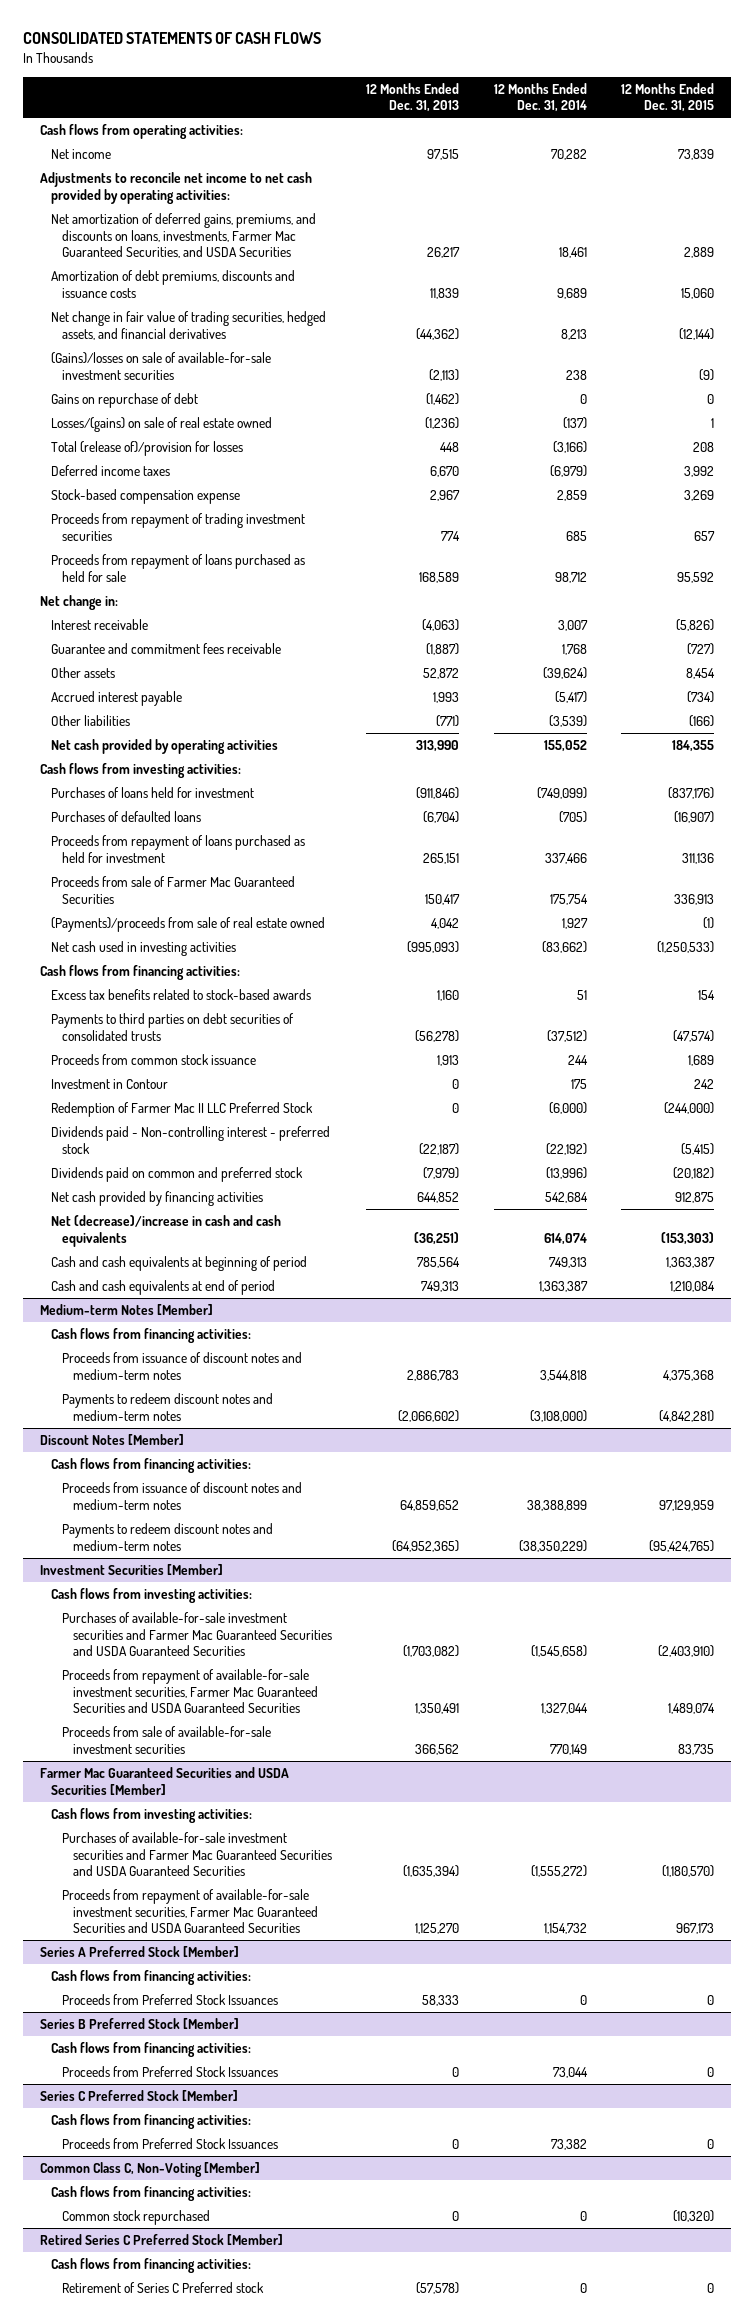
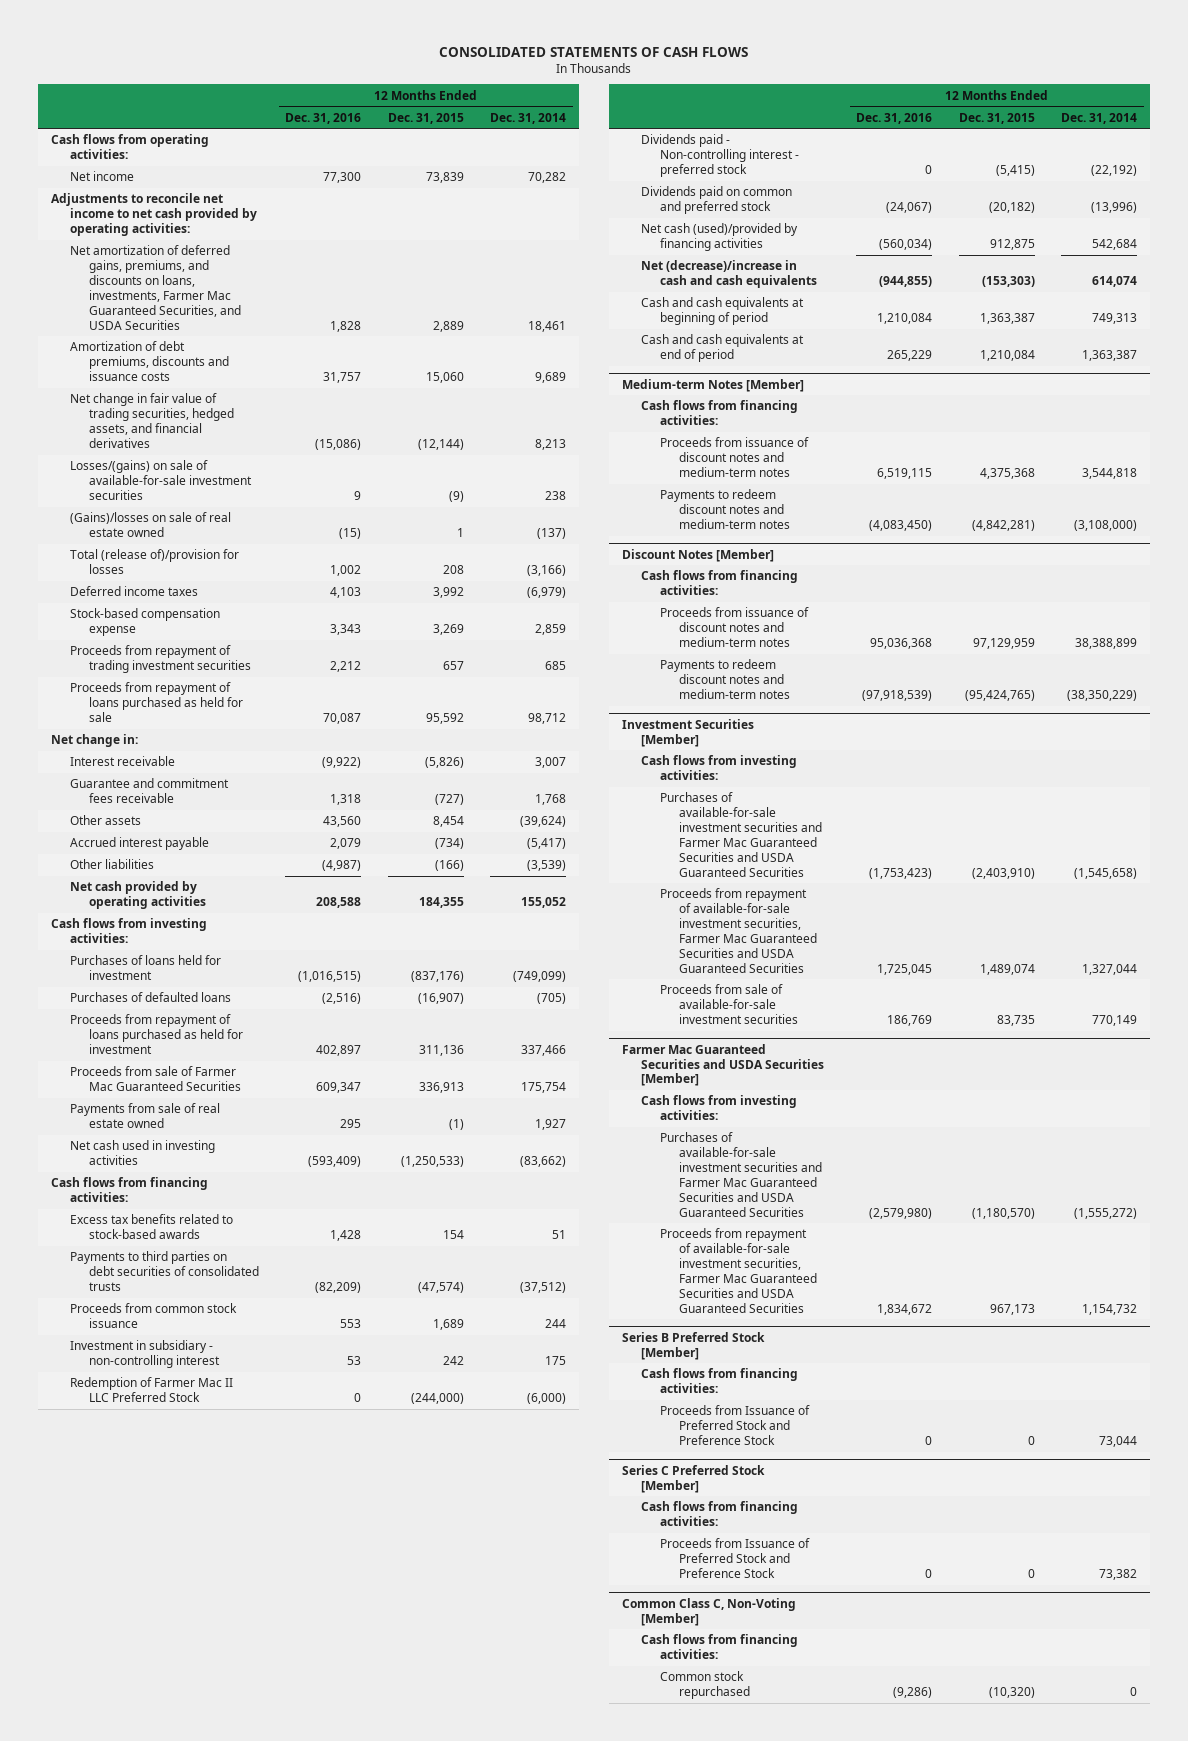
- | 12 Months Ended Dec. 31, 2013 | 12 Months Ended Dec. 31, 2014 | 12 Months Ended Dec. 31, 2015
+ | 12 Months Ended Dec. 31, 2016 | 12 Months Ended Dec. 31, 2015 | 12 Months Ended Dec. 31, 2014
- (Gains)/losses on sale of available-for-sale investment securities | (2,113) | 238 | (9)
- Gains on repurchase of debt | (1,462) | 0 | 0
- Losses/(gains) on sale of real estate owned | (1,236) | (137) | 1
+ Losses/(gains) on sale of available-for-sale investment securities | 9 | (9) | 238
+ (Gains)/losses on sale of real estate owned | (15) | 1 | (137)
- (Payments)/proceeds from sale of real estate owned | 4,042 | 1,927 | (1)
+ Payments from sale of real estate owned | 295 | (1) | 1,927
- Investment in Contour | 0 | 175 | 242
+ Investment in subsidiary - non-controlling interest | 53 | 242 | 175
- Net cash provided by financing activities | 644,852 | 542,684 | 912,875
+ Net cash (used)/provided by financing activities | (560,034) | 912,875 | 542,684
- Series A Preferred Stock [Member]
- Cash flows from financing activities:
- Proceeds from Preferred Stock Issuances | 58,333 | 0 | 0
@ Series B Preferred Stock [Member]
- Proceeds from Preferred Stock Issuances | 0 | 73,044 | 0
+ Proceeds from Issuance of Preferred Stock and Preference Stock | 0 | 0 | 73,044
@ Series C Preferred Stock [Member]
- Proceeds from Preferred Stock Issuances | 0 | 73,382 | 0
+ Proceeds from Issuance of Preferred Stock and Preference Stock | 0 | 0 | 73,382
- Retired Series C Preferred Stock [Member]
- Cash flows from financing activities:
- Retirement of Series C Preferred stock | (57,578) | 0 | 0

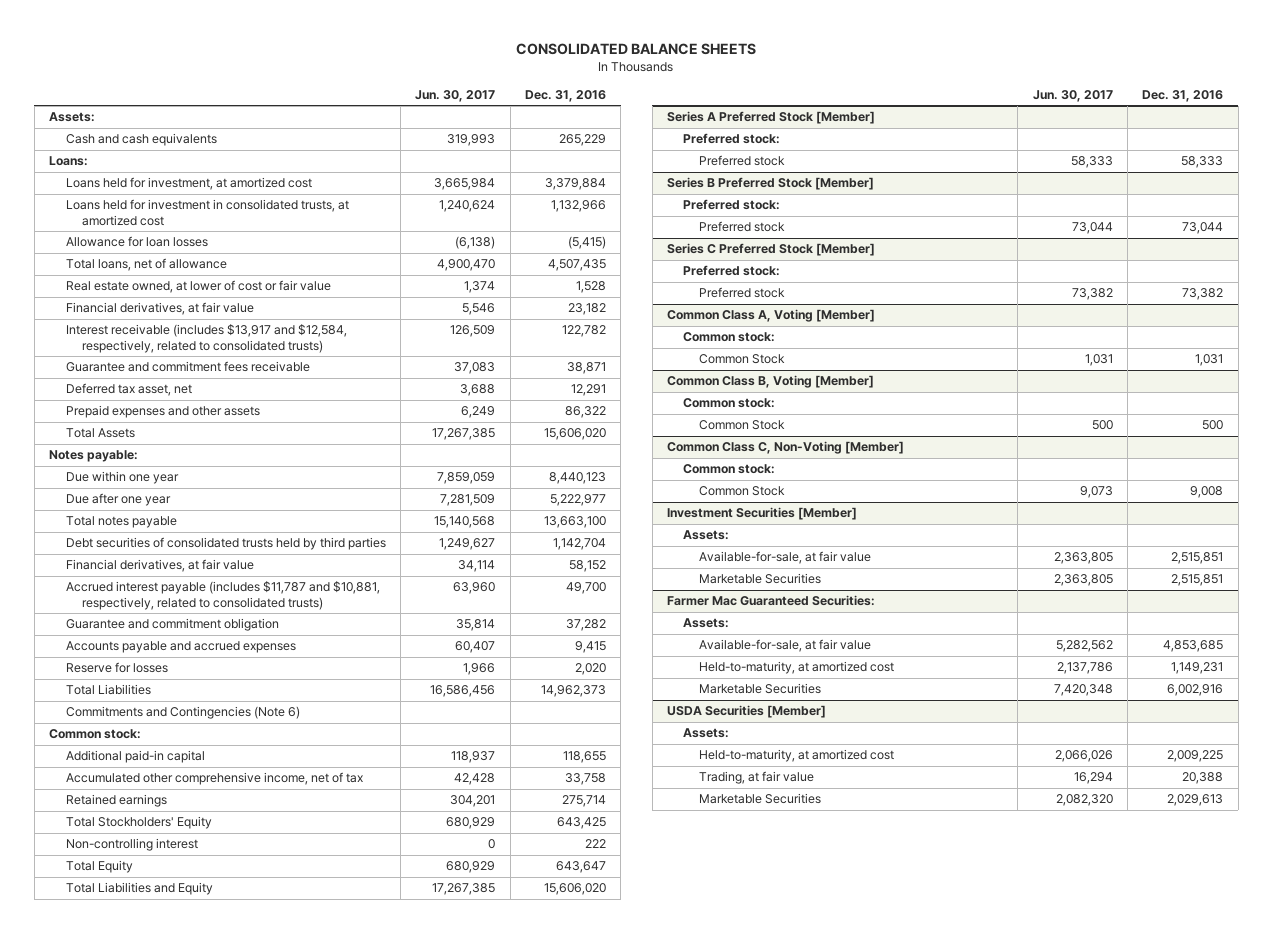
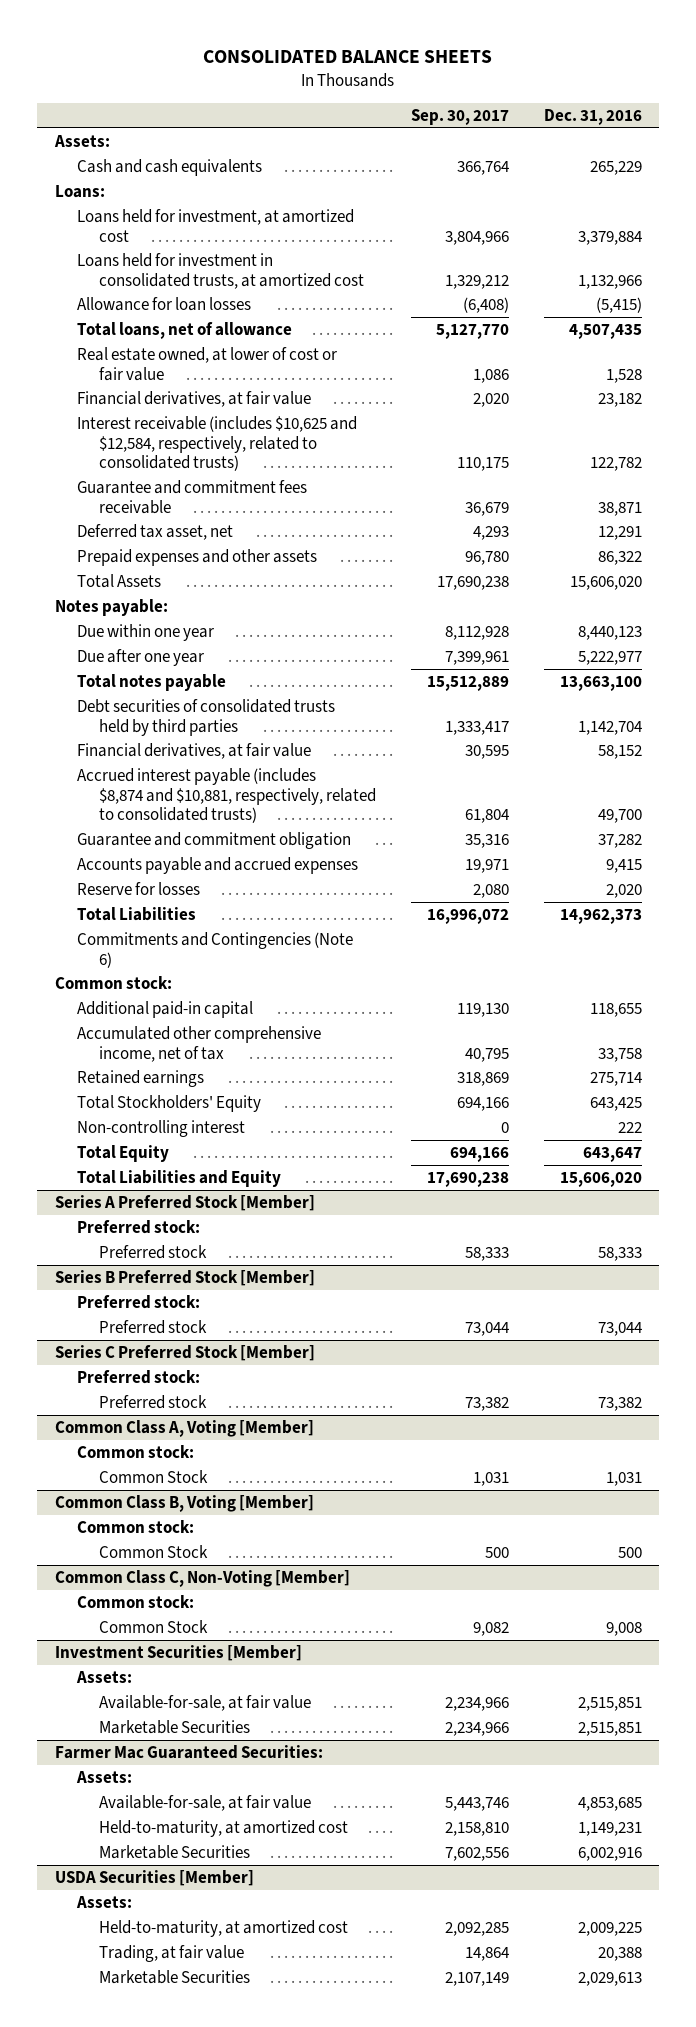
- | Jun. 30, 2017 | Dec. 31, 2016
+ | Sep. 30, 2017 | Dec. 31, 2016
- Interest receivable (includes $13,917 and $12,584, respectively, related to consolidated trusts) | 126,509 | 122,782
+ Interest receivable (includes $10,625 and $12,584, respectively, related to consolidated trusts) | 110,175 | 122,782
- Accrued interest payable (includes $11,787 and $10,881, respectively, related to consolidated trusts) | 63,960 | 49,700
+ Accrued interest payable (includes $8,874 and $10,881, respectively, related to consolidated trusts) | 61,804 | 49,700

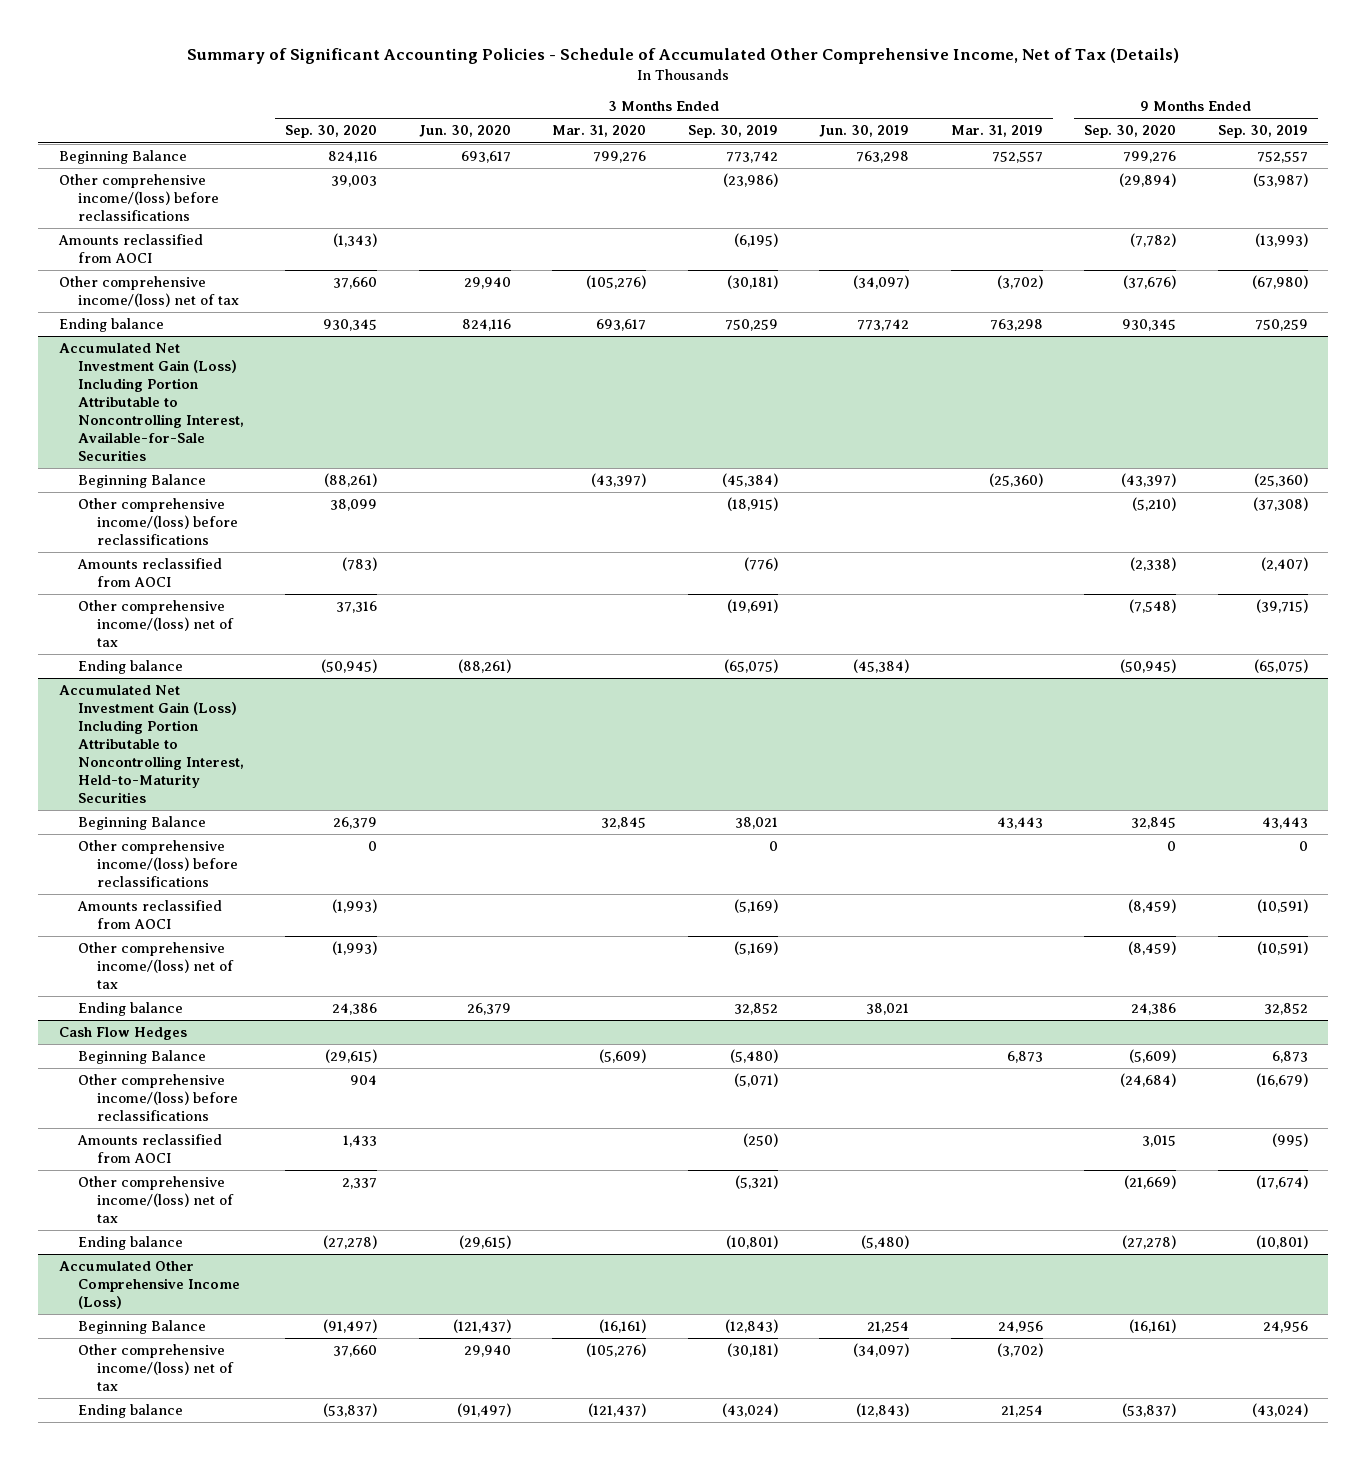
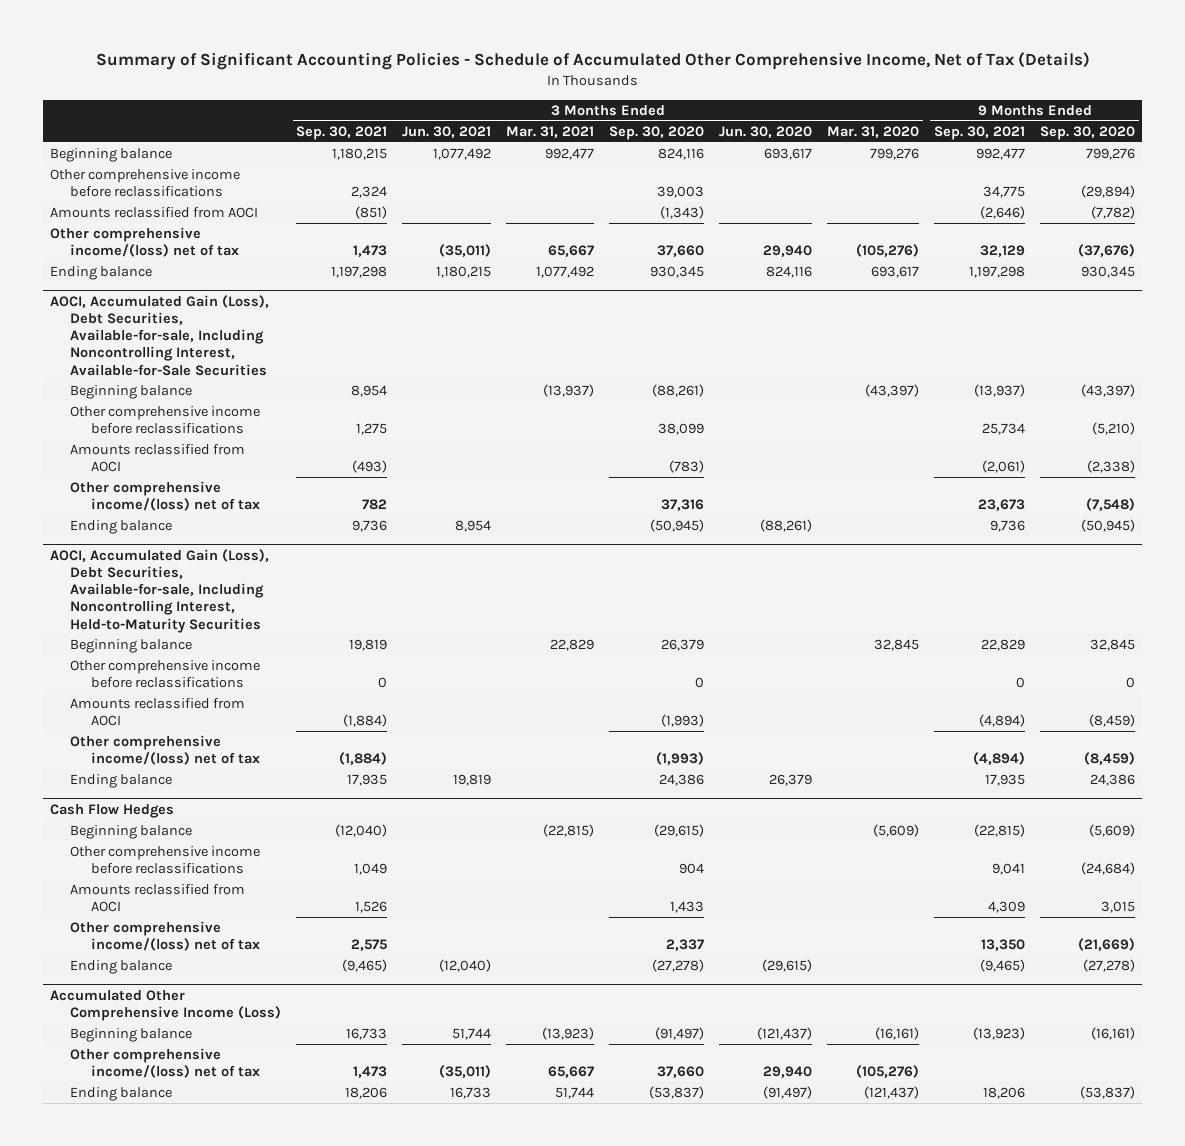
- | 3 Months Ended Sep. 30, 2020 | 3 Months Ended Jun. 30, 2020 | 3 Months Ended Mar. 31, 2020 | 3 Months Ended Sep. 30, 2019 | 3 Months Ended Jun. 30, 2019 | 3 Months Ended Mar. 31, 2019 | 9 Months Ended Sep. 30, 2020 | 9 Months Ended Sep. 30, 2019
+ | 3 Months Ended Sep. 30, 2021 | 3 Months Ended Jun. 30, 2021 | 3 Months Ended Mar. 31, 2021 | 3 Months Ended Sep. 30, 2020 | 3 Months Ended Jun. 30, 2020 | 3 Months Ended Mar. 31, 2020 | 9 Months Ended Sep. 30, 2021 | 9 Months Ended Sep. 30, 2020
- Beginning Balance | 824,116 | 693,617 | 799,276 | 773,742 | 763,298 | 752,557 | 799,276 | 752,557
- Other comprehensive income/(loss) before reclassifications | 39,003 | | | (23,986) | | | (29,894) | (53,987)
+ Beginning balance | 1,180,215 | 1,077,492 | 992,477 | 824,116 | 693,617 | 799,276 | 992,477 | 799,276
+ Other comprehensive income before reclassifications | 2,324 | | | 39,003 | | | 34,775 | (29,894)
- Accumulated Net Investment Gain (Loss) Including Portion Attributable to Noncontrolling Interest, Available-for-Sale Securities
- Beginning Balance | (88,261) | | (43,397) | (45,384) | | (25,360) | (43,397) | (25,360)
- Other comprehensive income/(loss) before reclassifications | 38,099 | | | (18,915) | | | (5,210) | (37,308)
+ AOCI, Accumulated Gain (Loss), Debt Securities, Available-for-sale, Including Noncontrolling Interest, Available-for-Sale Securities
+ Beginning balance | 8,954 | | (13,937) | (88,261) | | (43,397) | (13,937) | (43,397)
+ Other comprehensive income before reclassifications | 1,275 | | | 38,099 | | | 25,734 | (5,210)
- Accumulated Net Investment Gain (Loss) Including Portion Attributable to Noncontrolling Interest, Held-to-Maturity Securities
- Beginning Balance | 26,379 | | 32,845 | 38,021 | | 43,443 | 32,845 | 43,443
- Other comprehensive income/(loss) before reclassifications | 0 | | | 0 | | | 0 | 0
+ AOCI, Accumulated Gain (Loss), Debt Securities, Available-for-sale, Including Noncontrolling Interest, Held-to-Maturity Securities
+ Beginning balance | 19,819 | | 22,829 | 26,379 | | 32,845 | 22,829 | 32,845
+ Other comprehensive income before reclassifications | 0 | | | 0 | | | 0 | 0
@ Cash Flow Hedges
- Beginning Balance | (29,615) | | (5,609) | (5,480) | | 6,873 | (5,609) | 6,873
- Other comprehensive income/(loss) before reclassifications | 904 | | | (5,071) | | | (24,684) | (16,679)
+ Beginning balance | (12,040) | | (22,815) | (29,615) | | (5,609) | (22,815) | (5,609)
+ Other comprehensive income before reclassifications | 1,049 | | | 904 | | | 9,041 | (24,684)
@ Accumulated Other Comprehensive Income (Loss)
- Beginning Balance | (91,497) | (121,437) | (16,161) | (12,843) | 21,254 | 24,956 | (16,161) | 24,956
+ Beginning balance | 16,733 | 51,744 | (13,923) | (91,497) | (121,437) | (16,161) | (13,923) | (16,161)

